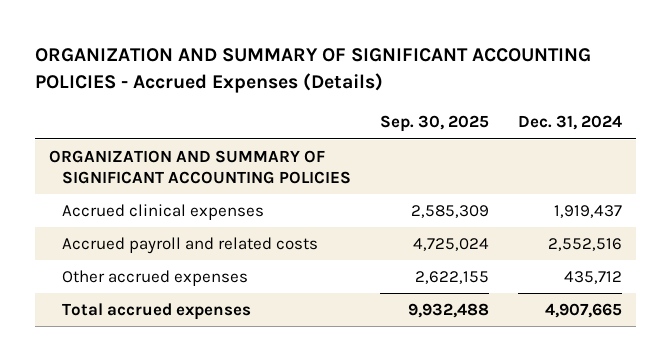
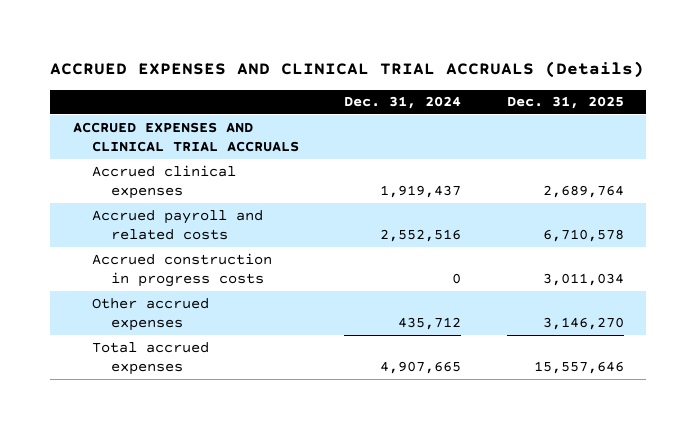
- ORGANIZATION AND SUMMARY OF SIGNIFICANT ACCOUNTING POLICIES - Accrued Expenses (Details)
+ ACCRUED EXPENSES AND CLINICAL TRIAL ACCRUALS (Details)
- | Sep. 30, 2025 | Dec. 31, 2024
+ | Dec. 31, 2024 | Dec. 31, 2025
- ORGANIZATION AND SUMMARY OF SIGNIFICANT ACCOUNTING POLICIES
+ ACCRUED EXPENSES AND CLINICAL TRIAL ACCRUALS
+ Accrued construction in progress costs | 0 | 3,011,034

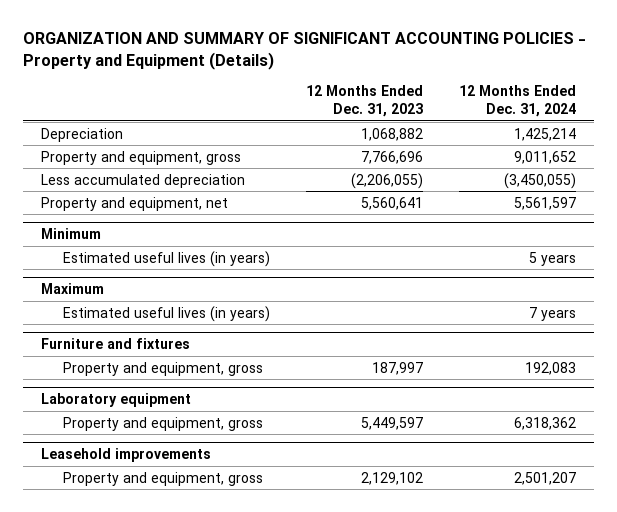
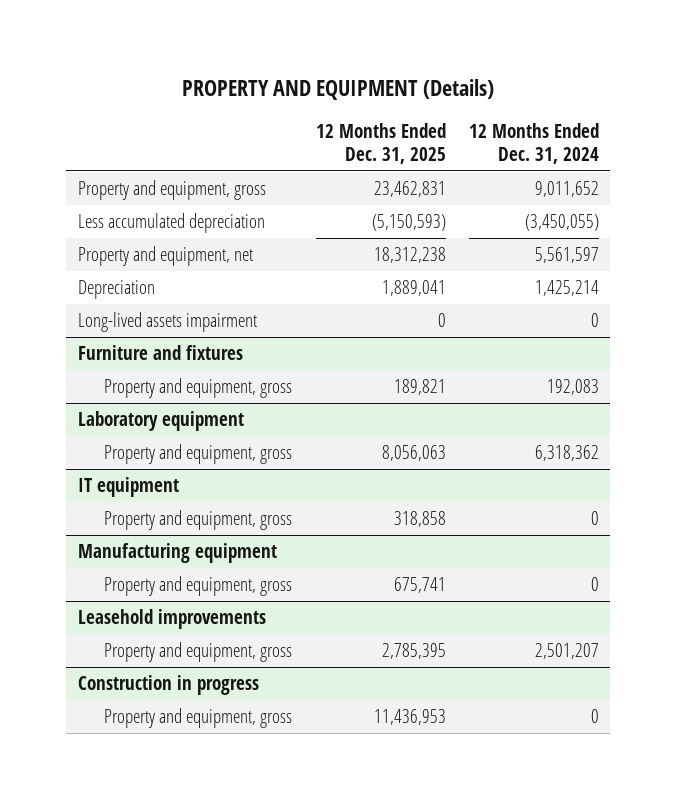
- ORGANIZATION AND SUMMARY OF SIGNIFICANT ACCOUNTING POLICIES - Property and Equipment (Details)
+ PROPERTY AND EQUIPMENT (Details)
- | 12 Months Ended Dec. 31, 2023 | 12 Months Ended Dec. 31, 2024
+ | 12 Months Ended Dec. 31, 2025 | 12 Months Ended Dec. 31, 2024
- Minimum
- Estimated useful lives (in years) | | 5 years
- Maximum
- Estimated useful lives (in years) | | 7 years
moved down: Depreciation | 1,889,041 | 1,425,214
+ Long-lived assets impairment | 0 | 0
+ IT equipment
+ Property and equipment, gross | 318,858 | 0
+ Manufacturing equipment
+ Property and equipment, gross | 675,741 | 0
+ Construction in progress
+ Property and equipment, gross | 11,436,953 | 0

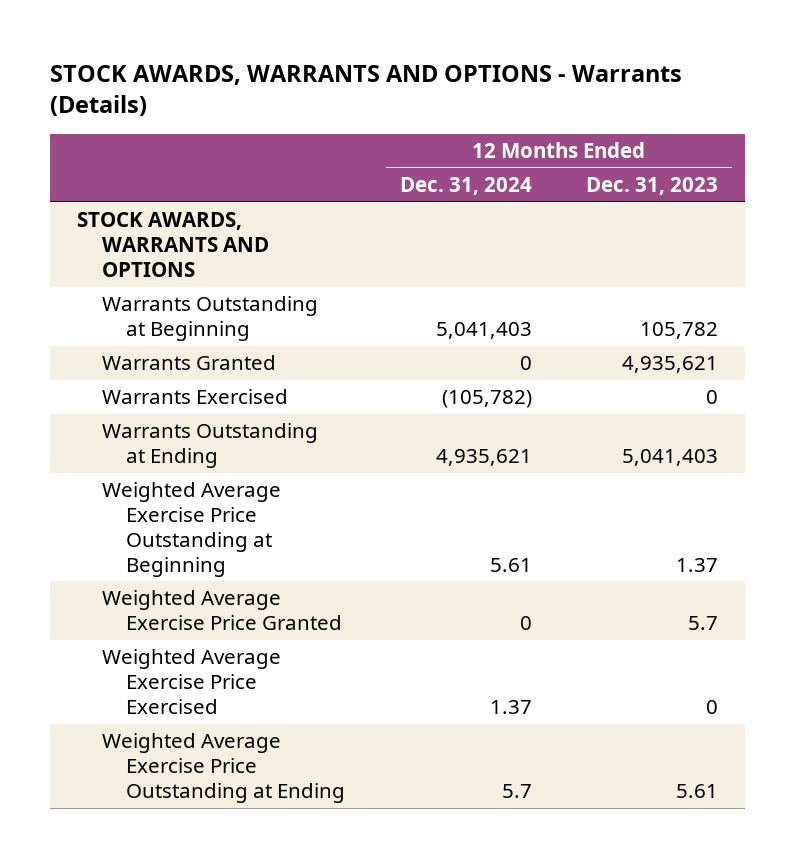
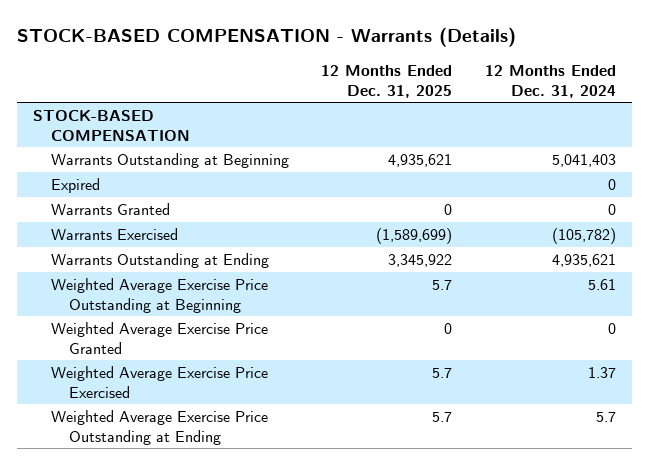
- STOCK AWARDS, WARRANTS AND OPTIONS - Warrants (Details)
+ STOCK-BASED COMPENSATION - Warrants (Details)
- | 12 Months Ended Dec. 31, 2024 | 12 Months Ended Dec. 31, 2023
+ | 12 Months Ended Dec. 31, 2025 | 12 Months Ended Dec. 31, 2024
- STOCK AWARDS, WARRANTS AND OPTIONS
+ STOCK-BASED COMPENSATION
+ Expired | | 0

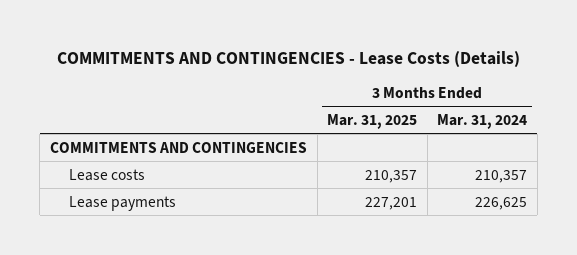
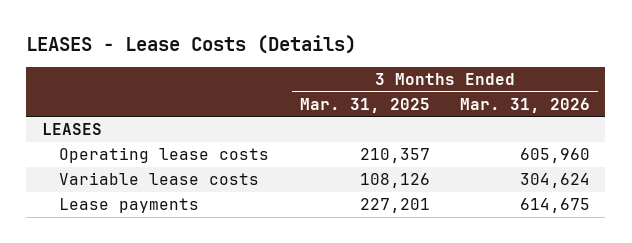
- COMMITMENTS AND CONTINGENCIES - Lease Costs (Details)
+ LEASES - Lease Costs (Details)
- | 3 Months Ended Mar. 31, 2025 | 3 Months Ended Mar. 31, 2024
+ | 3 Months Ended Mar. 31, 2025 | 3 Months Ended Mar. 31, 2026
- COMMITMENTS AND CONTINGENCIES
- Lease costs | 210,357 | 210,357
+ LEASES
+ Operating lease costs | 210,357 | 605,960
+ Variable lease costs | 108,126 | 304,624

